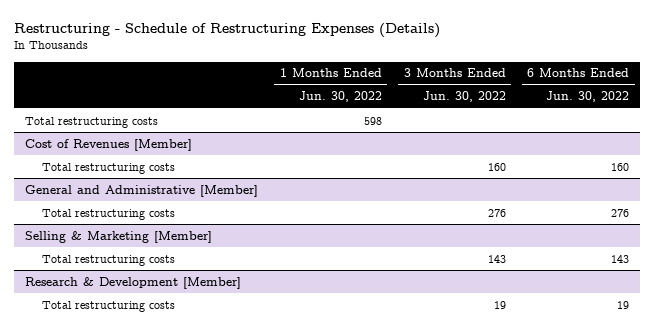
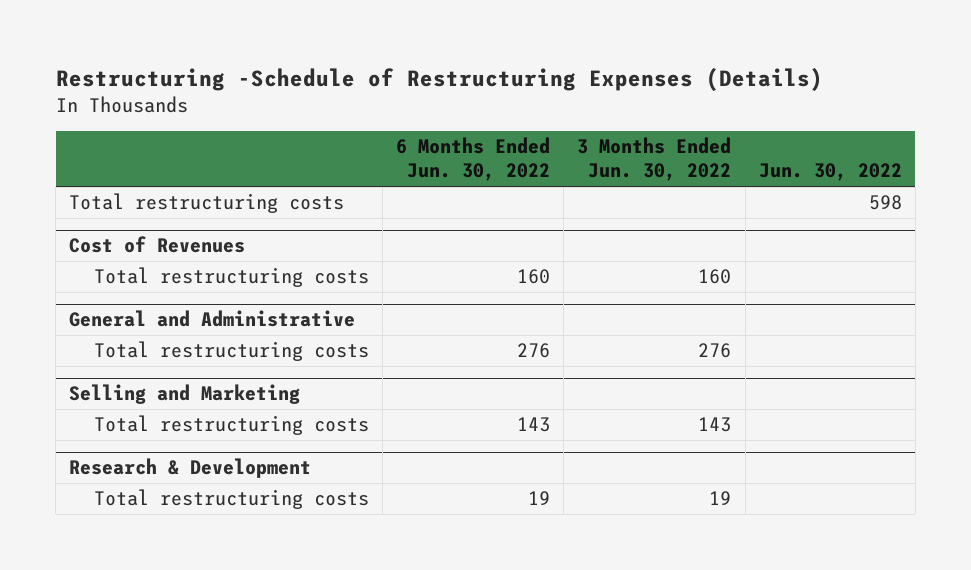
- Restructuring - Schedule of Restructuring Expenses (Details)
+ Restructuring -Schedule of Restructuring Expenses (Details)
- | 1 Months Ended Jun. 30, 2022 | 3 Months Ended Jun. 30, 2022 | 6 Months Ended Jun. 30, 2022
+ | 6 Months Ended Jun. 30, 2022 | 3 Months Ended Jun. 30, 2022 | Jun. 30, 2022
- Cost of Revenues [Member]
+ Cost of Revenues
- General and Administrative [Member]
+ General and Administrative
- Selling & Marketing [Member]
+ Selling and Marketing
- Research & Development [Member]
+ Research & Development

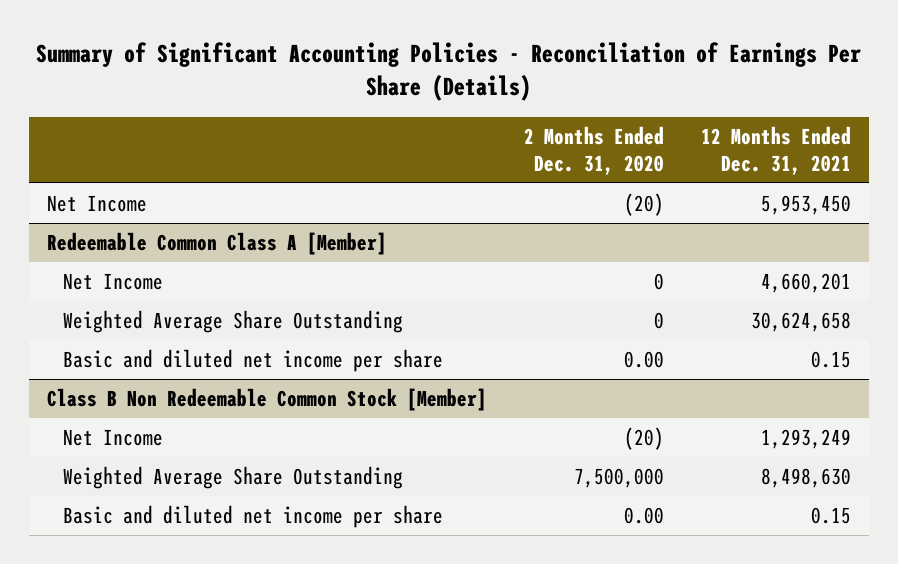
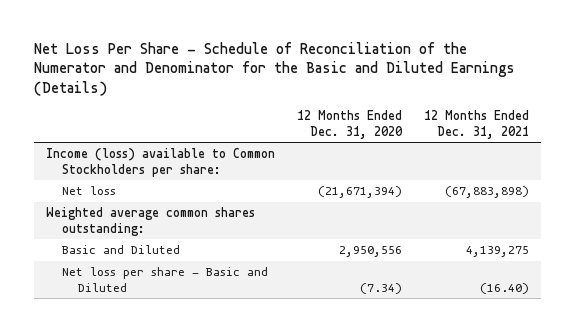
- Summary of Significant Accounting Policies - Reconciliation of Earnings Per Share (Details)
+ Net Loss Per Share - Schedule of Reconciliation of the Numerator and Denominator for the Basic and Diluted Earnings (Details)
- | 2 Months Ended Dec. 31, 2020 | 12 Months Ended Dec. 31, 2021
+ | 12 Months Ended Dec. 31, 2020 | 12 Months Ended Dec. 31, 2021
- Net Income | (20) | 5,953,450
- Redeemable Common Class A [Member]
- Net Income | 0 | 4,660,201
- Weighted Average Share Outstanding | 0 | 30,624,658
- Basic and diluted net income per share | 0.00 | 0.15
- Class B Non Redeemable Common Stock [Member]
- Net Income | (20) | 1,293,249
- Weighted Average Share Outstanding | 7,500,000 | 8,498,630
- Basic and diluted net income per share | 0.00 | 0.15
+ Income (loss) available to Common Stockholders per share:
+ Net loss | (21,671,394) | (67,883,898)
+ Weighted average common shares outstanding:
+ Basic and Diluted | 2,950,556 | 4,139,275
+ Net loss per share - Basic and Diluted | (7.34) | (16.40)

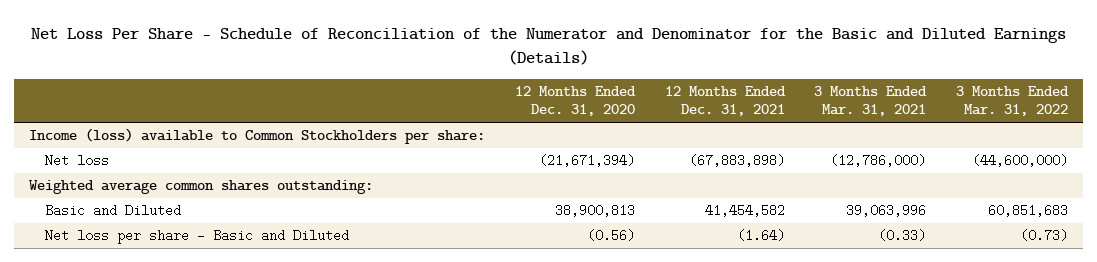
- | 12 Months Ended Dec. 31, 2020 | 12 Months Ended Dec. 31, 2021
+ | 12 Months Ended Dec. 31, 2020 | 12 Months Ended Dec. 31, 2021 | 3 Months Ended Mar. 31, 2021 | 3 Months Ended Mar. 31, 2022
- Basic and Diluted | 2,950,556 | 4,139,275
- Net loss per share - Basic and Diluted | (7.34) | (16.40)
+ Basic and Diluted | 38,900,813 | 41,454,582 | 39,063,996 | 60,851,683
+ Net loss per share - Basic and Diluted | (0.56) | (1.64) | (0.33) | (0.73)

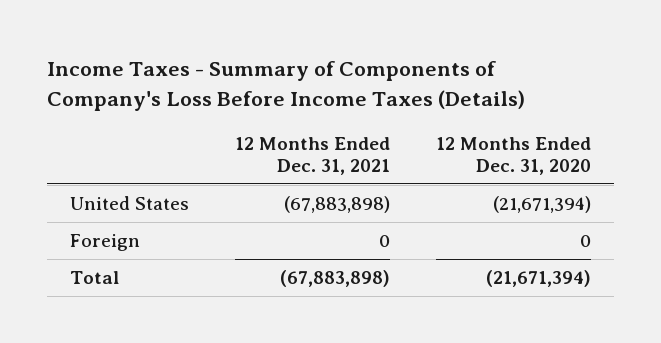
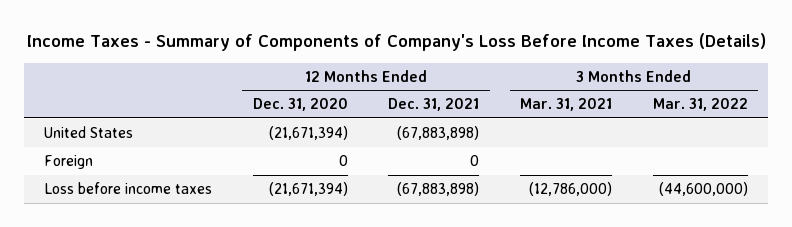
- | 12 Months Ended Dec. 31, 2021 | 12 Months Ended Dec. 31, 2020
+ | 12 Months Ended Dec. 31, 2020 | 12 Months Ended Dec. 31, 2021 | 3 Months Ended Mar. 31, 2021 | 3 Months Ended Mar. 31, 2022
- Total | (67,883,898) | (21,671,394)
+ Loss before income taxes | (21,671,394) | (67,883,898) | (12,786,000) | (44,600,000)

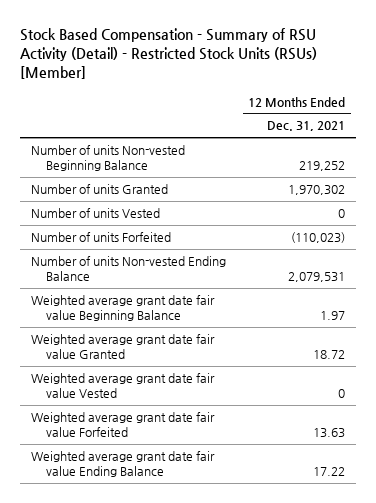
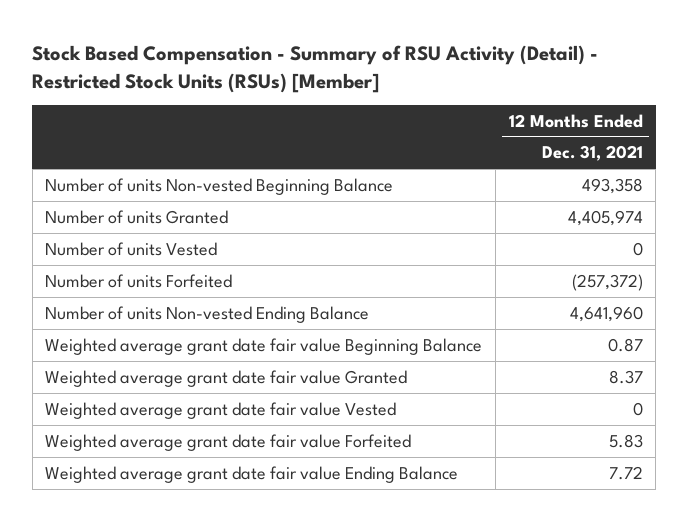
- Number of units Non-vested Beginning Balance | 219,252
- Number of units Granted | 1,970,302
+ Number of units Non-vested Beginning Balance | 493,358
+ Number of units Granted | 4,405,974
- Number of units Forfeited | (110,023)
- Number of units Non-vested Ending Balance | 2,079,531
- Weighted average grant date fair value Beginning Balance | 1.97
- Weighted average grant date fair value Granted | 18.72
+ Number of units Forfeited | (257,372)
+ Number of units Non-vested Ending Balance | 4,641,960
+ Weighted average grant date fair value Beginning Balance | 0.87
+ Weighted average grant date fair value Granted | 8.37
- Weighted average grant date fair value Forfeited | 13.63
- Weighted average grant date fair value Ending Balance | 17.22
+ Weighted average grant date fair value Forfeited | 5.83
+ Weighted average grant date fair value Ending Balance | 7.72

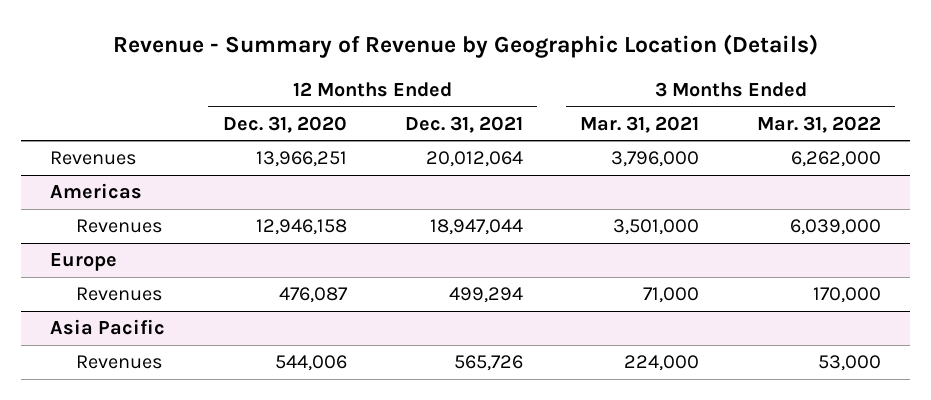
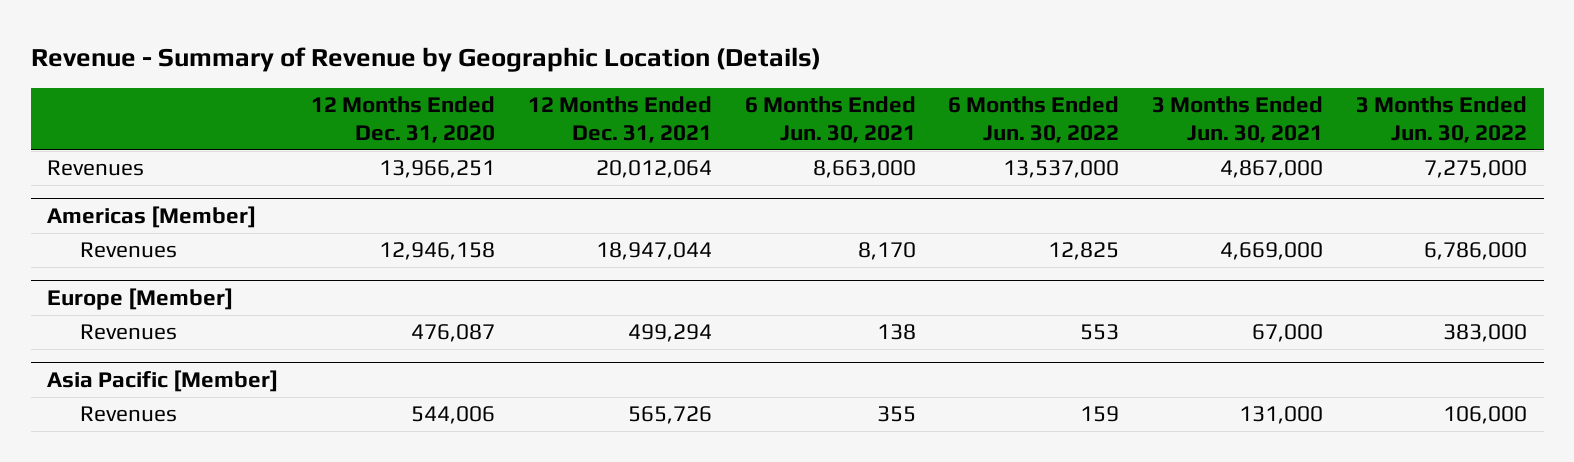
- | 12 Months Ended Dec. 31, 2020 | 12 Months Ended Dec. 31, 2021 | 3 Months Ended Mar. 31, 2021 | 3 Months Ended Mar. 31, 2022
+ | 12 Months Ended Dec. 31, 2020 | 12 Months Ended Dec. 31, 2021 | 6 Months Ended Jun. 30, 2021 | 6 Months Ended Jun. 30, 2022 | 3 Months Ended Jun. 30, 2021 | 3 Months Ended Jun. 30, 2022
- Americas
+ Americas [Member]
- Europe
+ Europe [Member]
- Asia Pacific
+ Asia Pacific [Member]

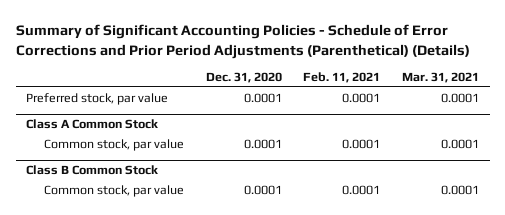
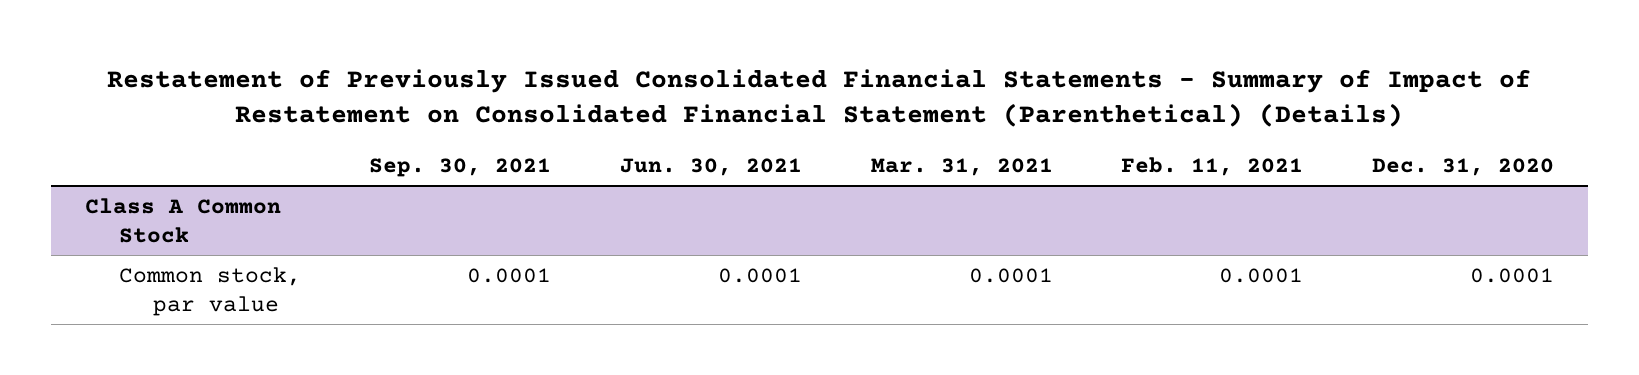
- Summary of Significant Accounting Policies - Schedule of Error Corrections and Prior Period Adjustments (Parenthetical) (Details)
+ Restatement of Previously Issued Consolidated Financial Statements - Summary of Impact of Restatement on Consolidated Financial Statement (Parenthetical) (Details)
- | Dec. 31, 2020 | Feb. 11, 2021 | Mar. 31, 2021
+ | Sep. 30, 2021 | Jun. 30, 2021 | Mar. 31, 2021 | Feb. 11, 2021 | Dec. 31, 2020
- Preferred stock, par value | 0.0001 | 0.0001 | 0.0001
- Class B Common Stock
- Common stock, par value | 0.0001 | 0.0001 | 0.0001

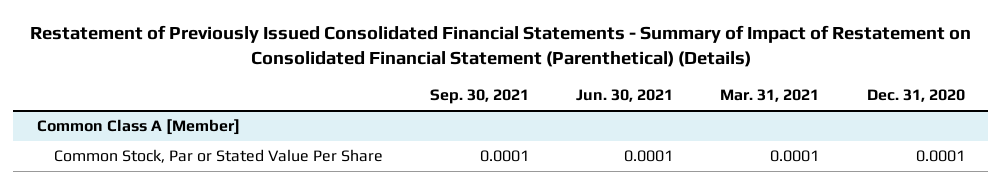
- | Sep. 30, 2021 | Jun. 30, 2021 | Mar. 31, 2021 | Feb. 11, 2021 | Dec. 31, 2020
+ | Sep. 30, 2021 | Jun. 30, 2021 | Mar. 31, 2021 | Dec. 31, 2020
- Class A Common Stock
- Common stock, par value | 0.0001 | 0.0001 | 0.0001 | 0.0001 | 0.0001
+ Common Class A [Member]
+ Common Stock, Par or Stated Value Per Share | 0.0001 | 0.0001 | 0.0001 | 0.0001

